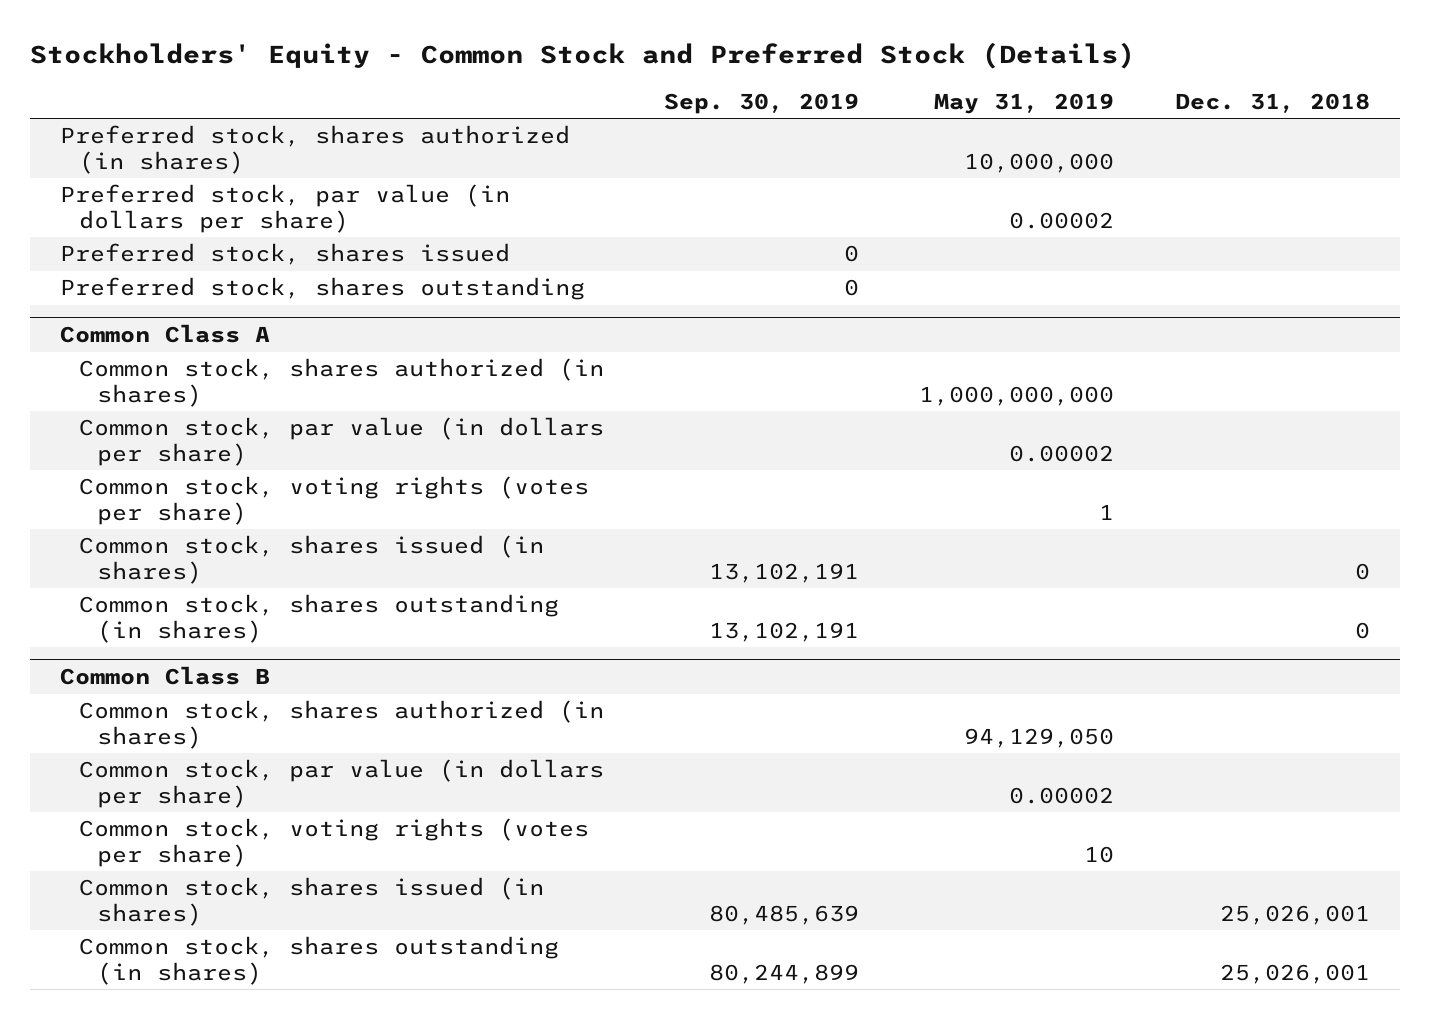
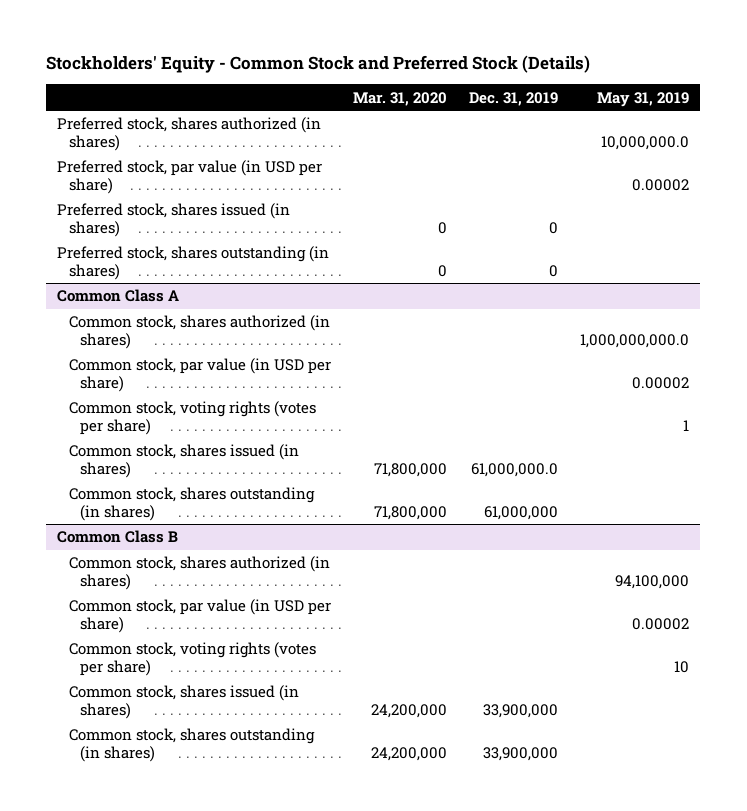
- | Sep. 30, 2019 | May 31, 2019 | Dec. 31, 2018
+ | Mar. 31, 2020 | Dec. 31, 2019 | May 31, 2019
- Preferred stock, shares authorized (in shares) | | 10,000,000 |
- Preferred stock, par value (in dollars per share) | | 0.00002 |
- Preferred stock, shares issued | 0 | |
- Preferred stock, shares outstanding | 0 | |
+ Preferred stock, shares authorized (in shares) | | | 10,000,000.0
+ Preferred stock, par value (in USD per share) | | | 0.00002
+ Preferred stock, shares issued (in shares) | 0 | 0 |
+ Preferred stock, shares outstanding (in shares) | 0 | 0 |
@ Common Class A
- Common stock, shares authorized (in shares) | | 1,000,000,000 |
- Common stock, par value (in dollars per share) | | 0.00002 |
+ Common stock, shares authorized (in shares) | | | 1,000,000,000.0
+ Common stock, par value (in USD per share) | | | 0.00002
@ Common Class B
- Common stock, shares authorized (in shares) | | 94,129,050 |
- Common stock, par value (in dollars per share) | | 0.00002 |
+ Common stock, shares authorized (in shares) | | | 94,100,000
+ Common stock, par value (in USD per share) | | | 0.00002

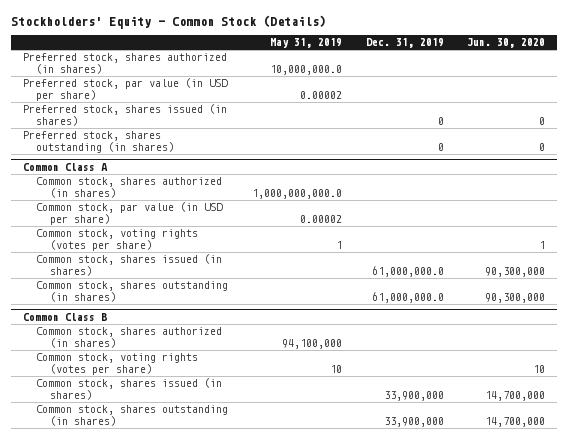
- Stockholders' Equity - Common Stock and Preferred Stock (Details)
+ Stockholders' Equity - Common Stock (Details)
- | Mar. 31, 2020 | Dec. 31, 2019 | May 31, 2019
+ | May 31, 2019 | Dec. 31, 2019 | Jun. 30, 2020
@ Common Class A
- Common stock, shares outstanding (in shares) | 71,800,000 | 61,000,000 |
+ Common stock, shares outstanding (in shares) | | 61,000,000.0 | 90,300,000
@ Common Class B
- Common stock, par value (in USD per share) | | | 0.00002

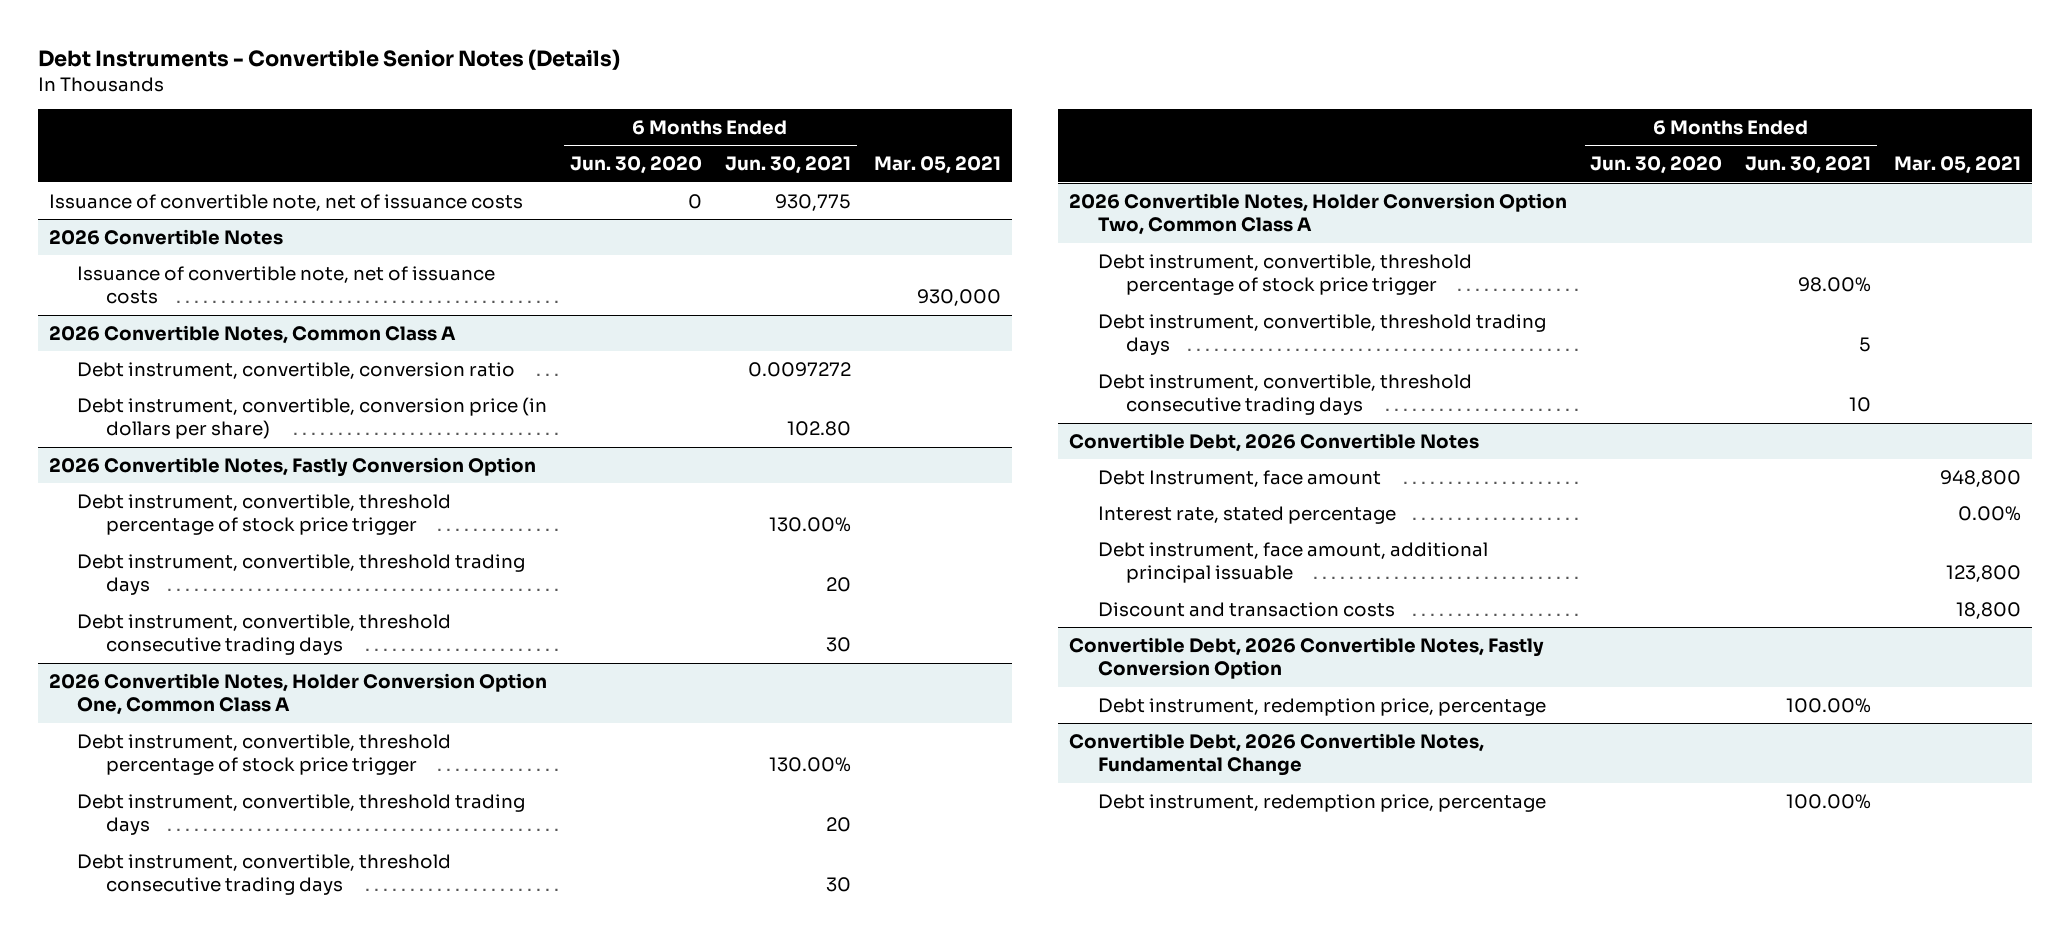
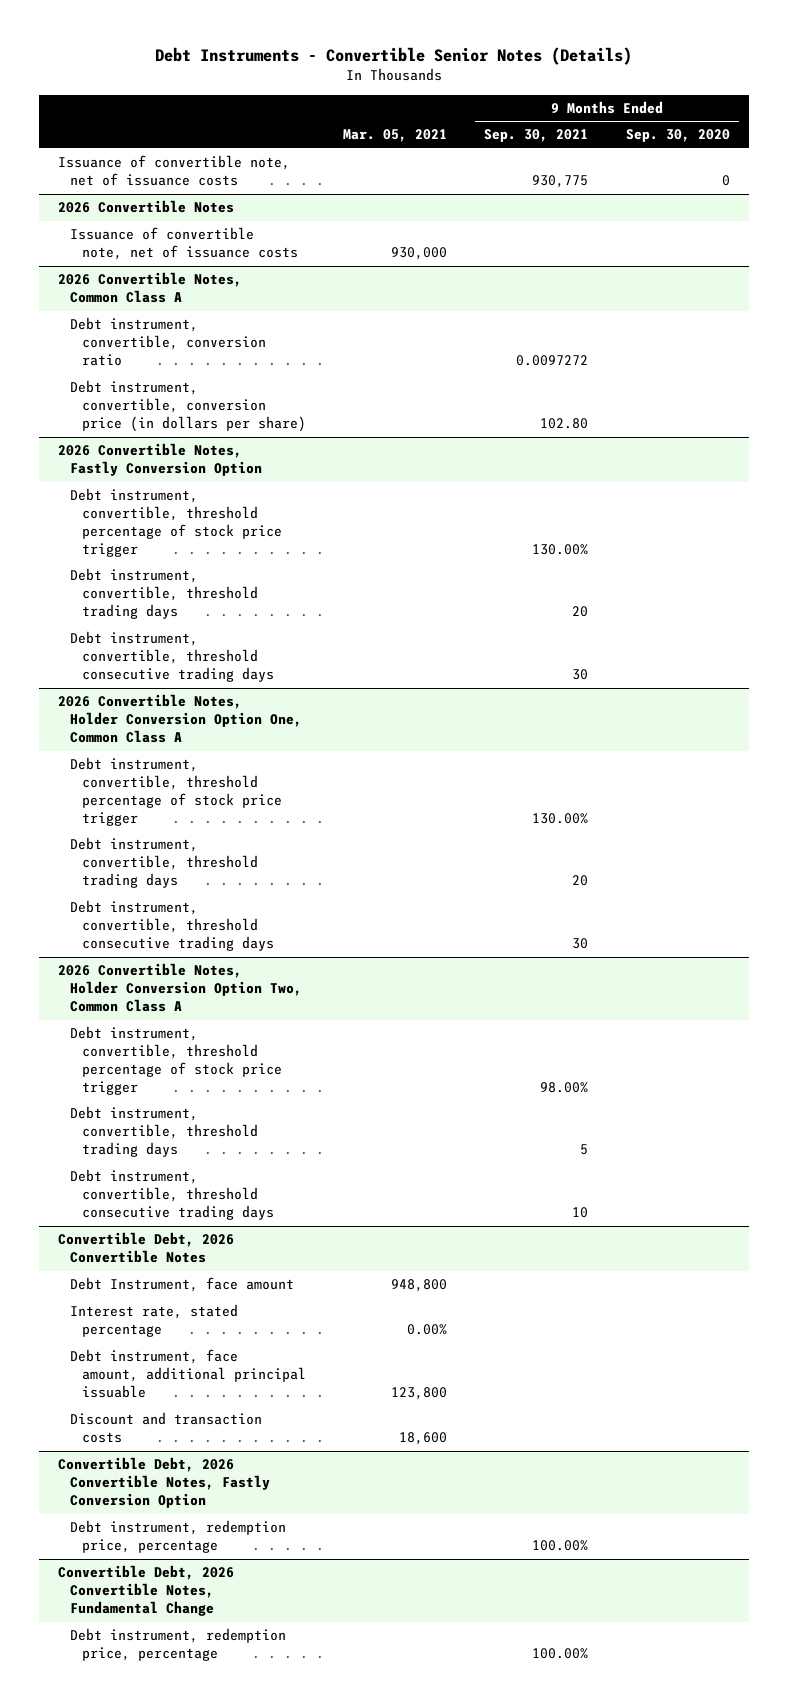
- | 6 Months Ended Jun. 30, 2020 | 6 Months Ended Jun. 30, 2021 | Mar. 05, 2021
+ | Mar. 05, 2021 | 9 Months Ended Sep. 30, 2021 | 9 Months Ended Sep. 30, 2020
@ Convertible Debt, 2026 Convertible Notes
- Discount and transaction costs | | | 18,800
+ Discount and transaction costs | 18,600 | |

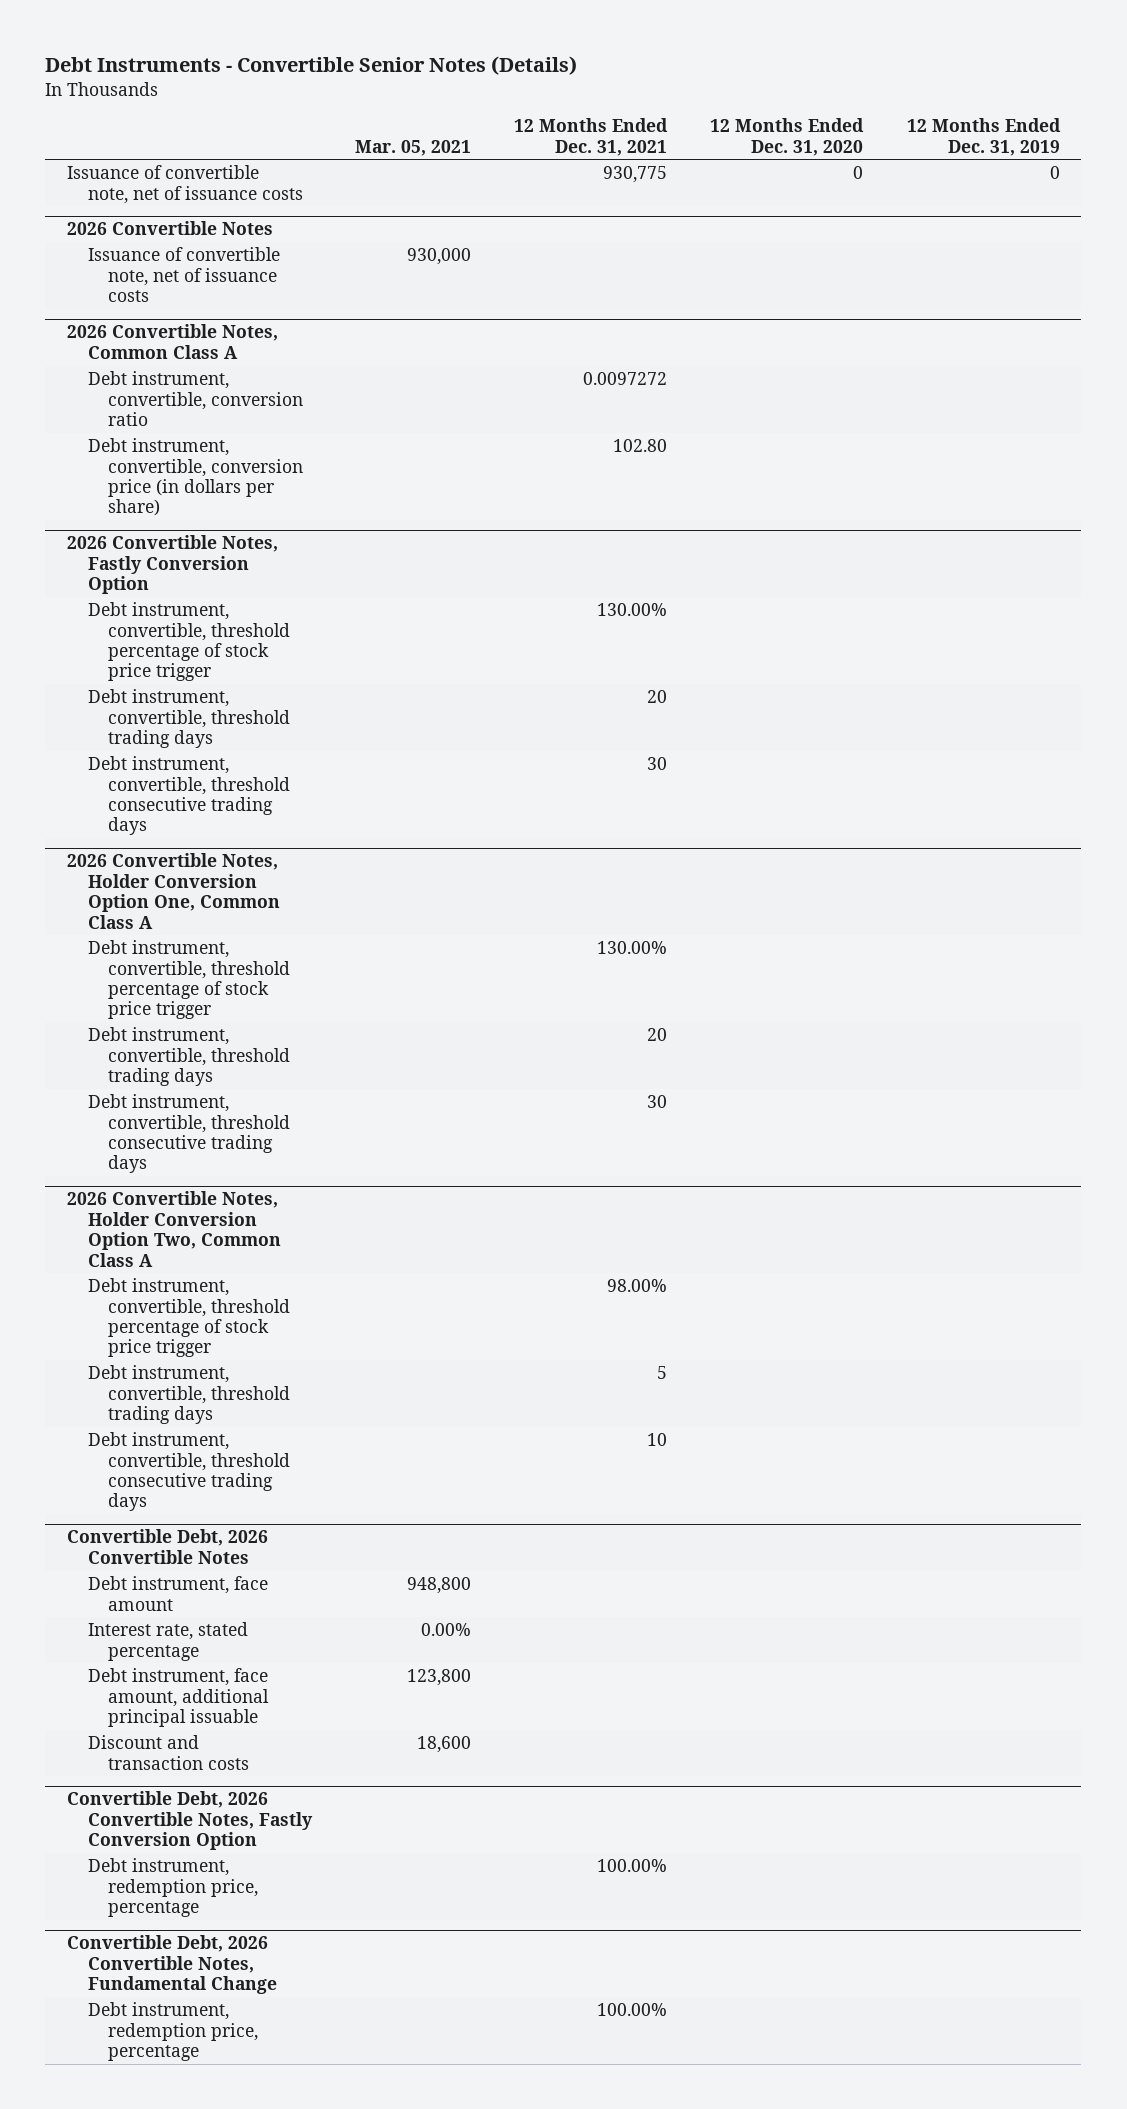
- | Mar. 05, 2021 | 9 Months Ended Sep. 30, 2021 | 9 Months Ended Sep. 30, 2020
+ | Mar. 05, 2021 | 12 Months Ended Dec. 31, 2021 | 12 Months Ended Dec. 31, 2020 | 12 Months Ended Dec. 31, 2019
@ Convertible Debt, 2026 Convertible Notes
- Debt Instrument, face amount | 948,800 | |
+ Debt instrument, face amount | 948,800 | | |

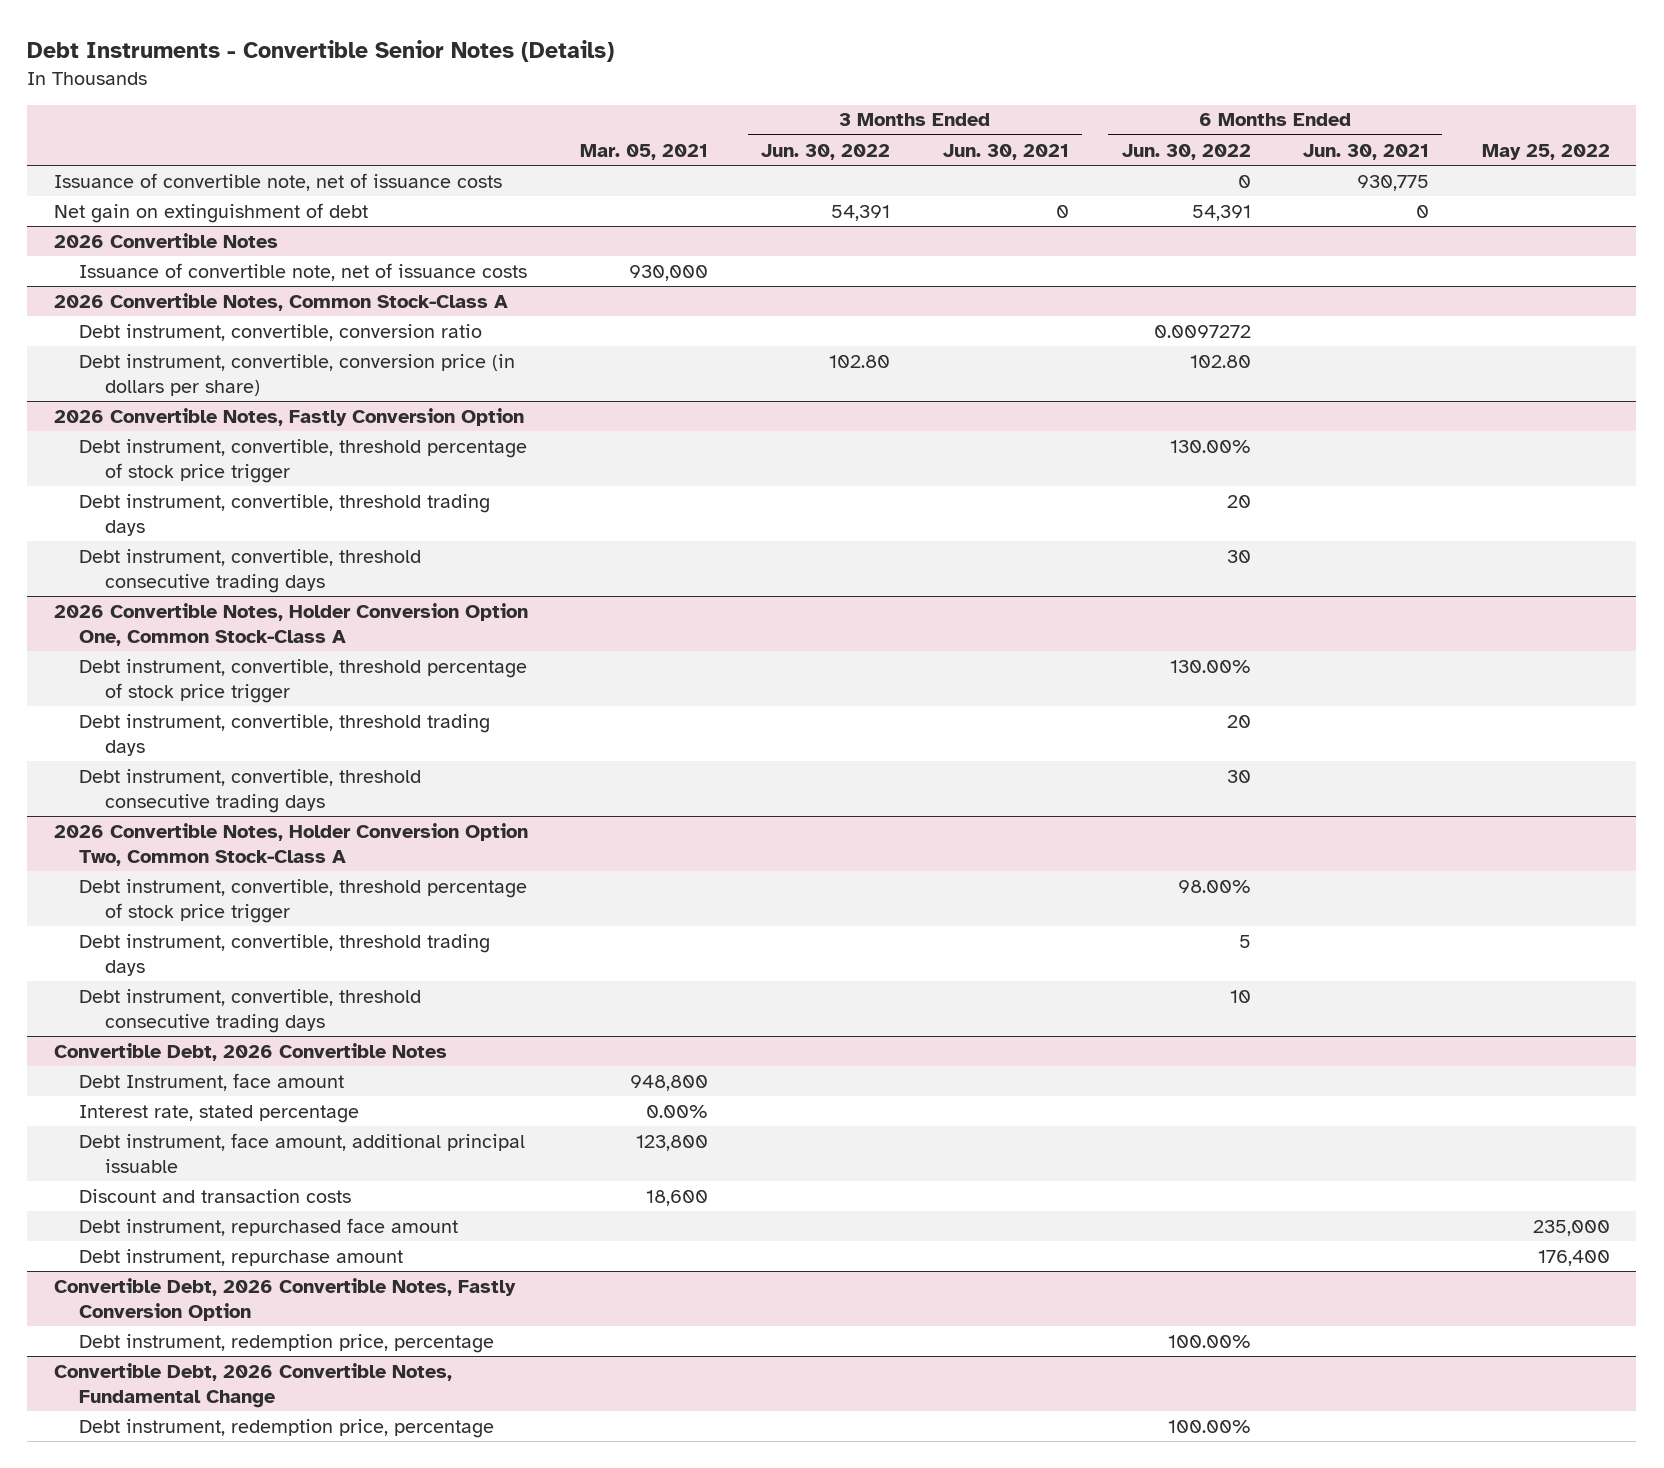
- | Mar. 05, 2021 | 12 Months Ended Dec. 31, 2021 | 12 Months Ended Dec. 31, 2020 | 12 Months Ended Dec. 31, 2019
+ | Mar. 05, 2021 | 3 Months Ended Jun. 30, 2022 | 3 Months Ended Jun. 30, 2021 | 6 Months Ended Jun. 30, 2022 | 6 Months Ended Jun. 30, 2021 | May 25, 2022
+ Net gain on extinguishment of debt | | 54,391 | 0 | 54,391 | 0 |
- 2026 Convertible Notes, Common Class A
+ 2026 Convertible Notes, Common Stock-Class A
- 2026 Convertible Notes, Holder Conversion Option One, Common Class A
+ 2026 Convertible Notes, Holder Conversion Option One, Common Stock-Class A
- 2026 Convertible Notes, Holder Conversion Option Two, Common Class A
+ 2026 Convertible Notes, Holder Conversion Option Two, Common Stock-Class A
@ Convertible Debt, 2026 Convertible Notes
- Debt instrument, face amount | 948,800 | | |
+ Debt Instrument, face amount | 948,800 | | | | |
+ Debt instrument, repurchased face amount | | | | | | 235,000
+ Debt instrument, repurchase amount | | | | | | 176,400

